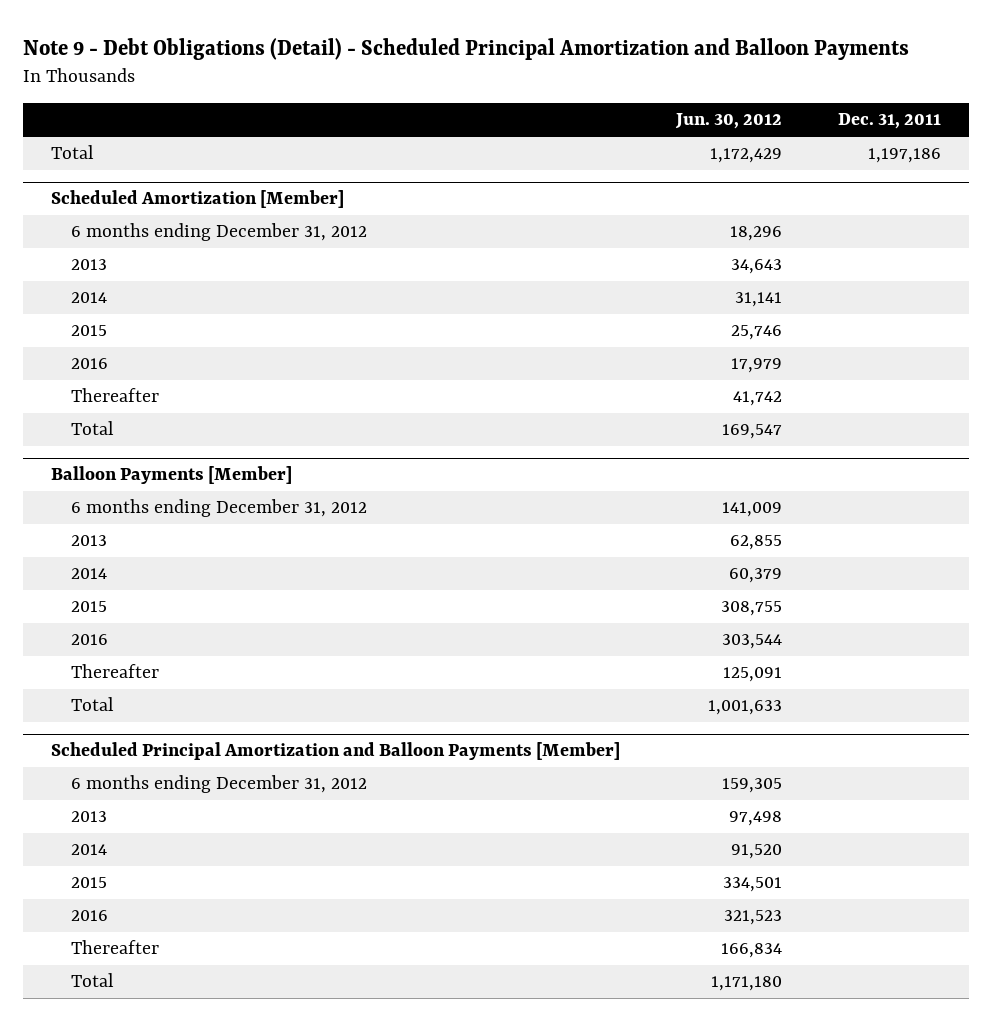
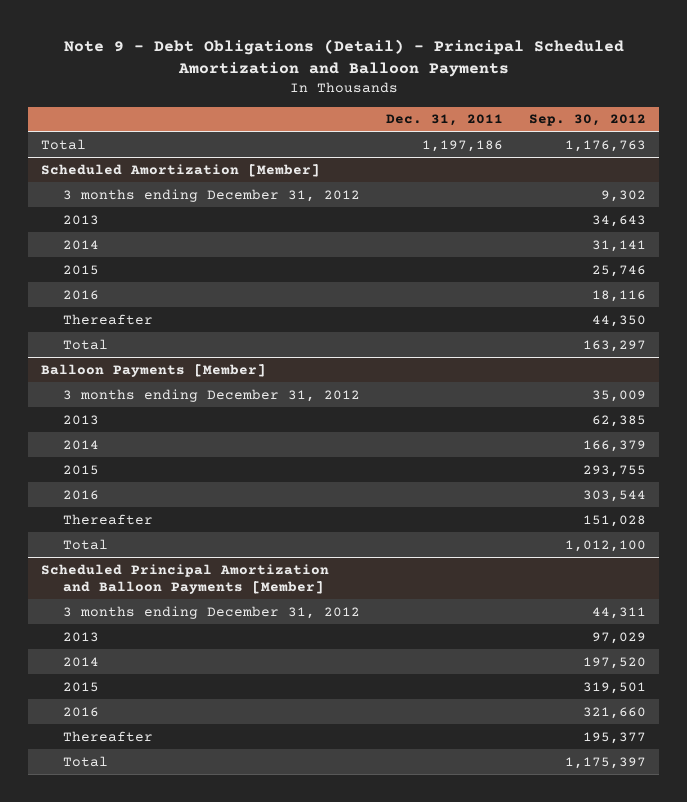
- Note 9 - Debt Obligations (Detail) - Scheduled Principal Amortization and Balloon Payments
+ Note 9 - Debt Obligations (Detail) - Principal Scheduled Amortization and Balloon Payments
- | Jun. 30, 2012 | Dec. 31, 2011
+ | Dec. 31, 2011 | Sep. 30, 2012
@ Scheduled Amortization [Member]
- 6 months ending December 31, 2012 | 18,296 |
+ 3 months ending December 31, 2012 | | 9,302
@ Balloon Payments [Member]
- 6 months ending December 31, 2012 | 141,009 |
+ 3 months ending December 31, 2012 | | 35,009
@ Scheduled Principal Amortization and Balloon Payments [Member]
- 6 months ending December 31, 2012 | 159,305 |
+ 3 months ending December 31, 2012 | | 44,311

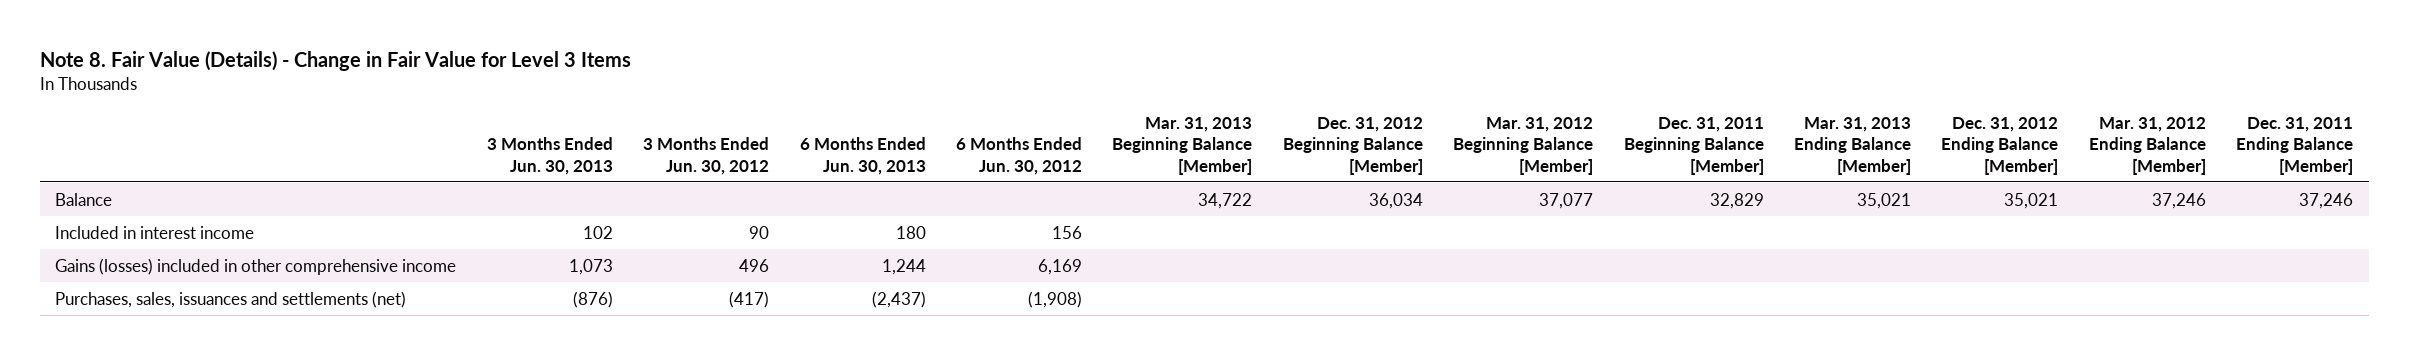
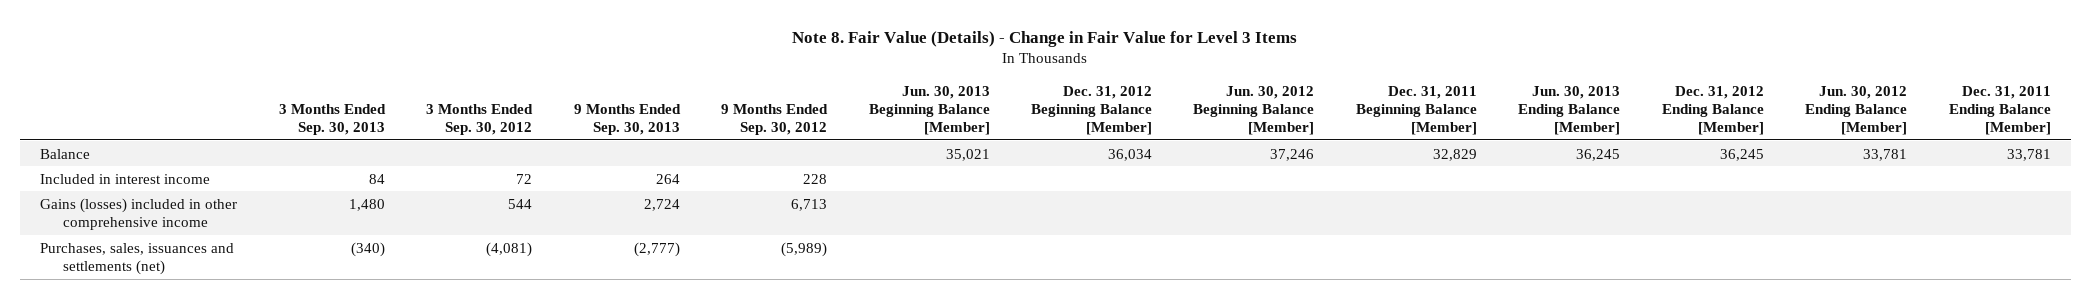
- | 3 Months Ended Jun. 30, 2013 | 3 Months Ended Jun. 30, 2012 | 6 Months Ended Jun. 30, 2013 | 6 Months Ended Jun. 30, 2012 | Mar. 31, 2013 Beginning Balance [Member] | Dec. 31, 2012 Beginning Balance [Member] | Mar. 31, 2012 Beginning Balance [Member] | Dec. 31, 2011 Beginning Balance [Member] | Mar. 31, 2013 Ending Balance [Member] | Dec. 31, 2012 Ending Balance [Member] | Mar. 31, 2012 Ending Balance [Member] | Dec. 31, 2011 Ending Balance [Member]
+ | 3 Months Ended Sep. 30, 2013 | 3 Months Ended Sep. 30, 2012 | 9 Months Ended Sep. 30, 2013 | 9 Months Ended Sep. 30, 2012 | Jun. 30, 2013 Beginning Balance [Member] | Dec. 31, 2012 Beginning Balance [Member] | Jun. 30, 2012 Beginning Balance [Member] | Dec. 31, 2011 Beginning Balance [Member] | Jun. 30, 2013 Ending Balance [Member] | Dec. 31, 2012 Ending Balance [Member] | Jun. 30, 2012 Ending Balance [Member] | Dec. 31, 2011 Ending Balance [Member]
- Balance | | | | | 34,722 | 36,034 | 37,077 | 32,829 | 35,021 | 35,021 | 37,246 | 37,246
+ Balance | | | | | 35,021 | 36,034 | 37,246 | 32,829 | 36,245 | 36,245 | 33,781 | 33,781

